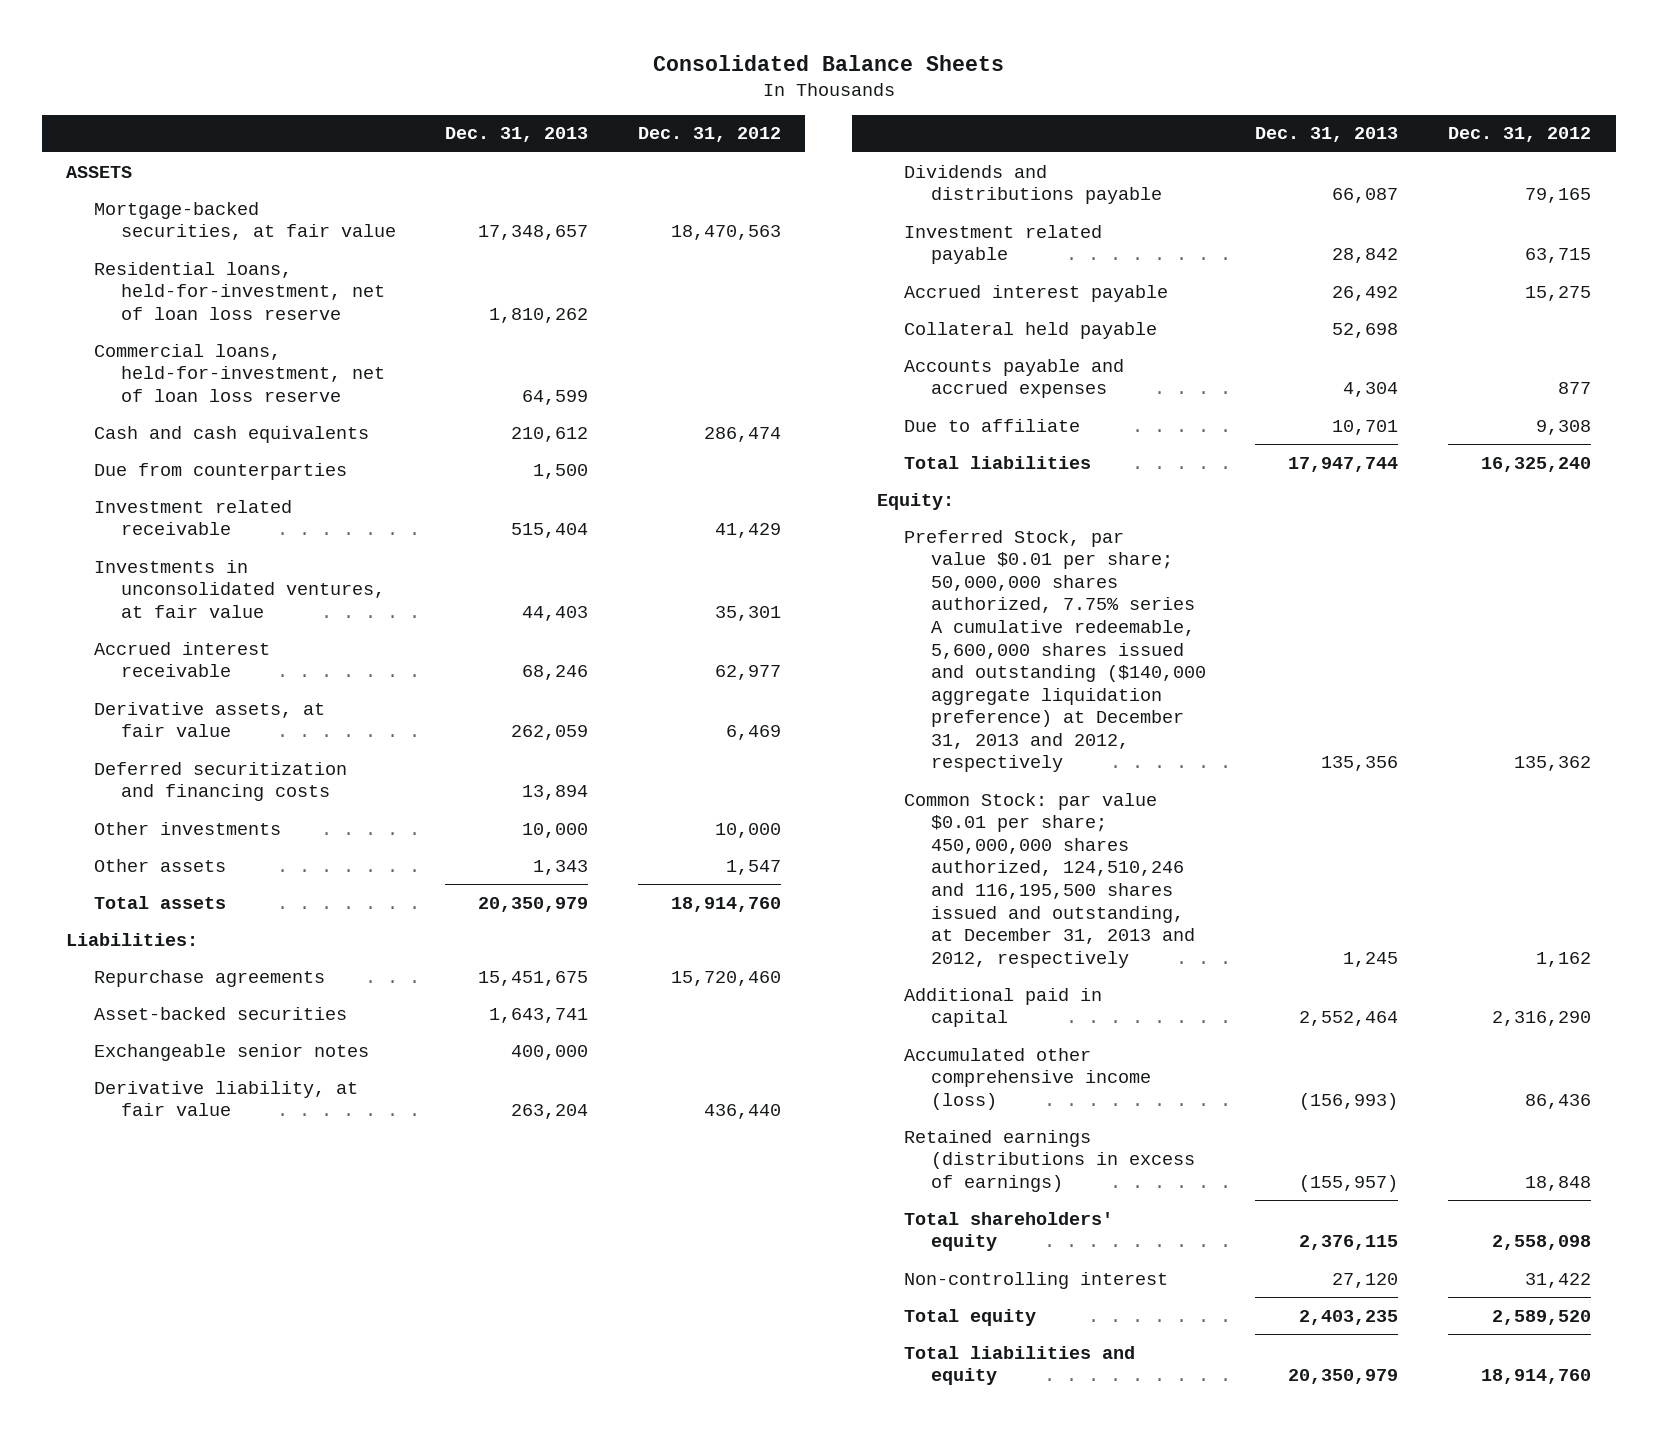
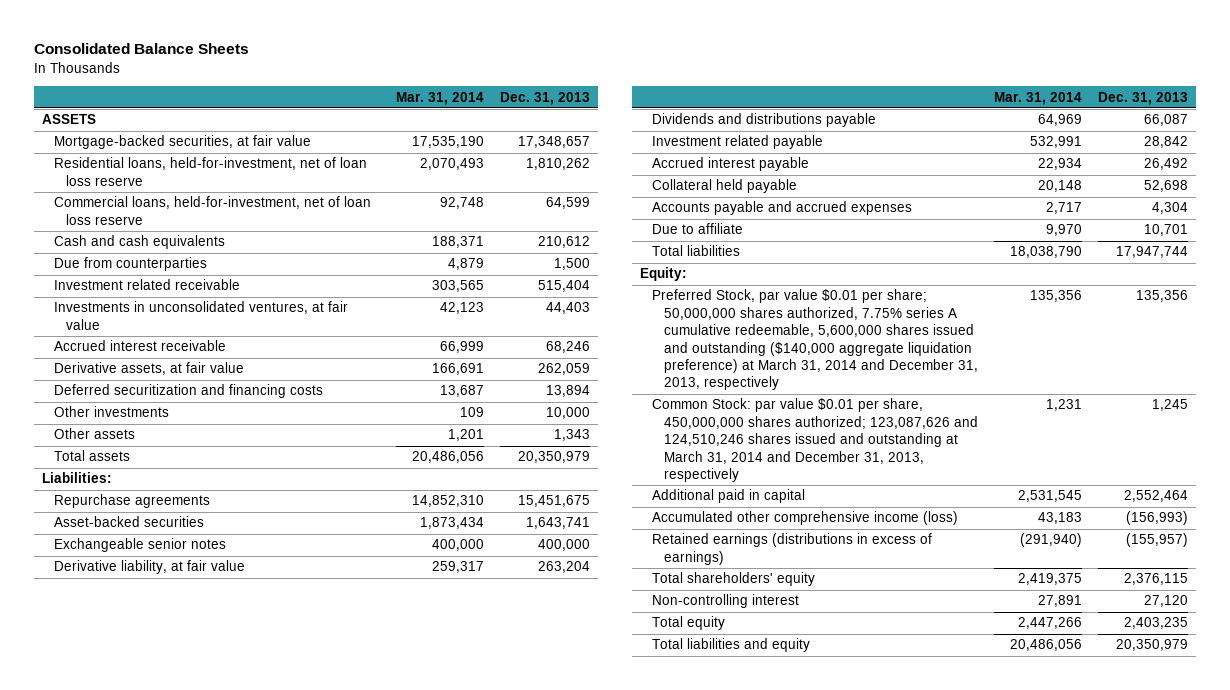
- | Dec. 31, 2013 | Dec. 31, 2012
+ | Mar. 31, 2014 | Dec. 31, 2013
- Preferred Stock, par value $0.01 per share; 50,000,000 shares authorized, 7.75% series A cumulative redeemable, 5,600,000 shares issued and outstanding ($140,000 aggregate liquidation preference) at December 31, 2013 and 2012, respectively | 135,356 | 135,362
- Common Stock: par value $0.01 per share; 450,000,000 shares authorized, 124,510,246 and 116,195,500 shares issued and outstanding, at December 31, 2013 and 2012, respectively | 1,245 | 1,162
+ Preferred Stock, par value $0.01 per share; 50,000,000 shares authorized, 7.75% series A cumulative redeemable, 5,600,000 shares issued and outstanding ($140,000 aggregate liquidation preference) at March 31, 2014 and December 31, 2013, respectively | 135,356 | 135,356
+ Common Stock: par value $0.01 per share, 450,000,000 shares authorized; 123,087,626 and 124,510,246 shares issued and outstanding at March 31, 2014 and December 31, 2013, respectively | 1,231 | 1,245

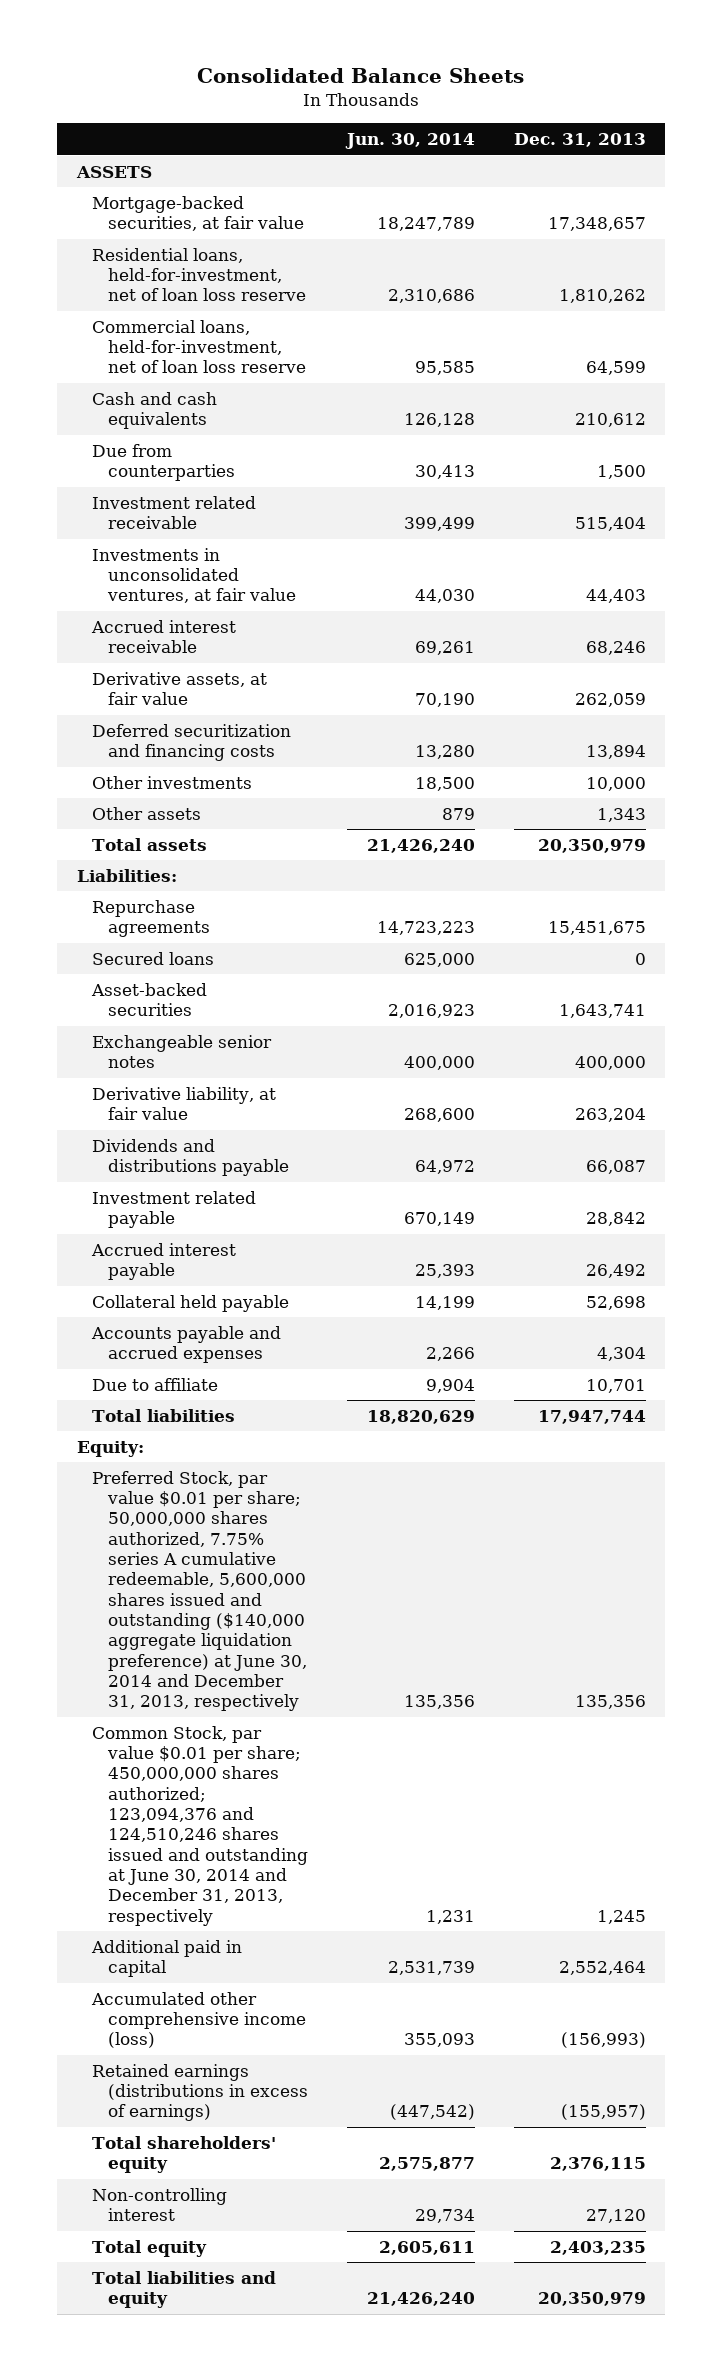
- | Mar. 31, 2014 | Dec. 31, 2013
+ | Jun. 30, 2014 | Dec. 31, 2013
+ Secured loans | 625,000 | 0
- Preferred Stock, par value $0.01 per share; 50,000,000 shares authorized, 7.75% series A cumulative redeemable, 5,600,000 shares issued and outstanding ($140,000 aggregate liquidation preference) at March 31, 2014 and December 31, 2013, respectively | 135,356 | 135,356
- Common Stock: par value $0.01 per share, 450,000,000 shares authorized; 123,087,626 and 124,510,246 shares issued and outstanding at March 31, 2014 and December 31, 2013, respectively | 1,231 | 1,245
+ Preferred Stock, par value $0.01 per share; 50,000,000 shares authorized, 7.75% series A cumulative redeemable, 5,600,000 shares issued and outstanding ($140,000 aggregate liquidation preference) at June 30, 2014 and December 31, 2013, respectively | 135,356 | 135,356
+ Common Stock, par value $0.01 per share; 450,000,000 shares authorized; 123,094,376 and 124,510,246 shares issued and outstanding at June 30, 2014 and December 31, 2013, respectively | 1,231 | 1,245

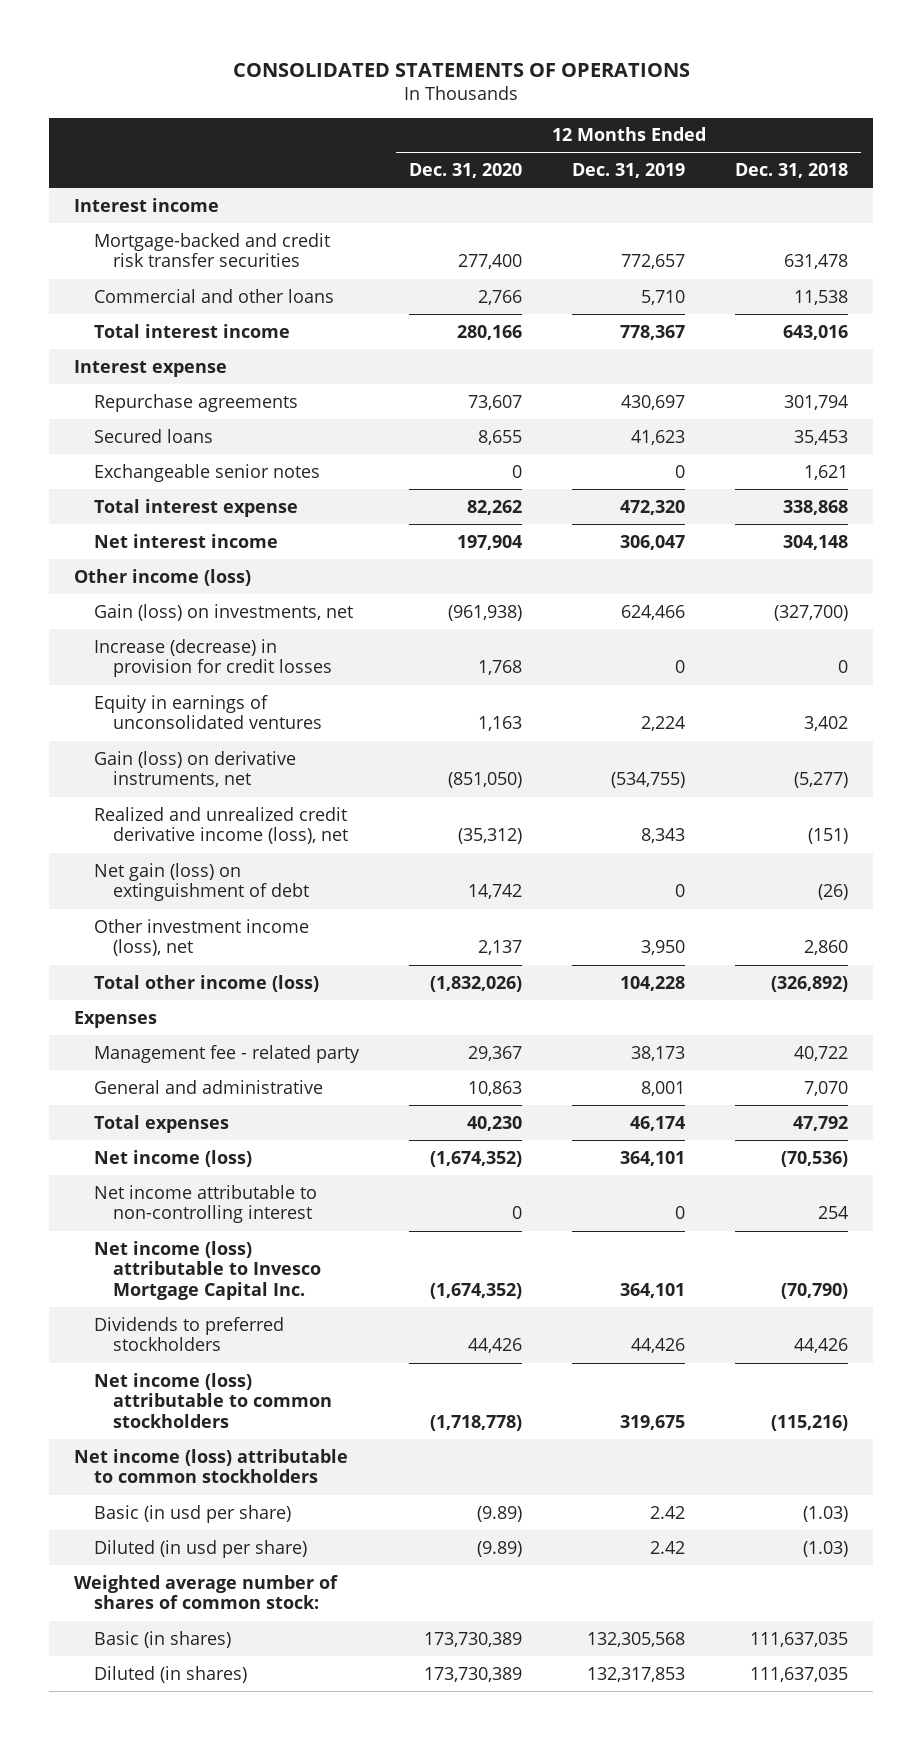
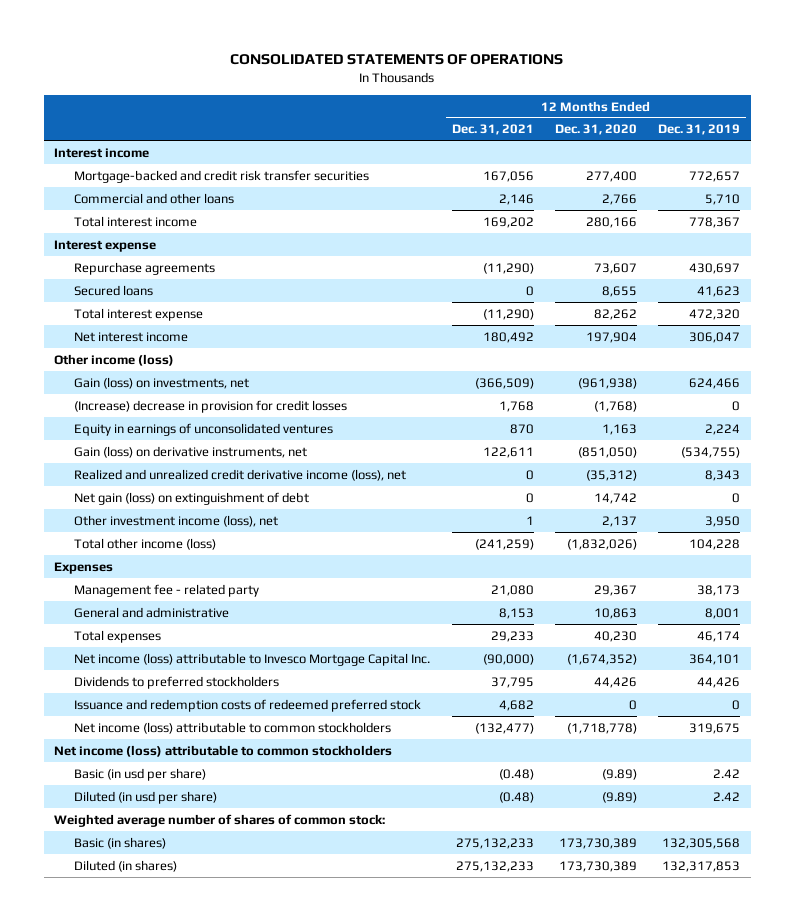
- | 12 Months Ended Dec. 31, 2020 | 12 Months Ended Dec. 31, 2019 | 12 Months Ended Dec. 31, 2018
+ | 12 Months Ended Dec. 31, 2021 | 12 Months Ended Dec. 31, 2020 | 12 Months Ended Dec. 31, 2019
- Exchangeable senior notes | 0 | 0 | 1,621
- Increase (decrease) in provision for credit losses | 1,768 | 0 | 0
+ (Increase) decrease in provision for credit losses | 1,768 | (1,768) | 0
- Net income (loss) | (1,674,352) | 364,101 | (70,536)
- Net income attributable to non-controlling interest | 0 | 0 | 254
+ Issuance and redemption costs of redeemed preferred stock | 4,682 | 0 | 0

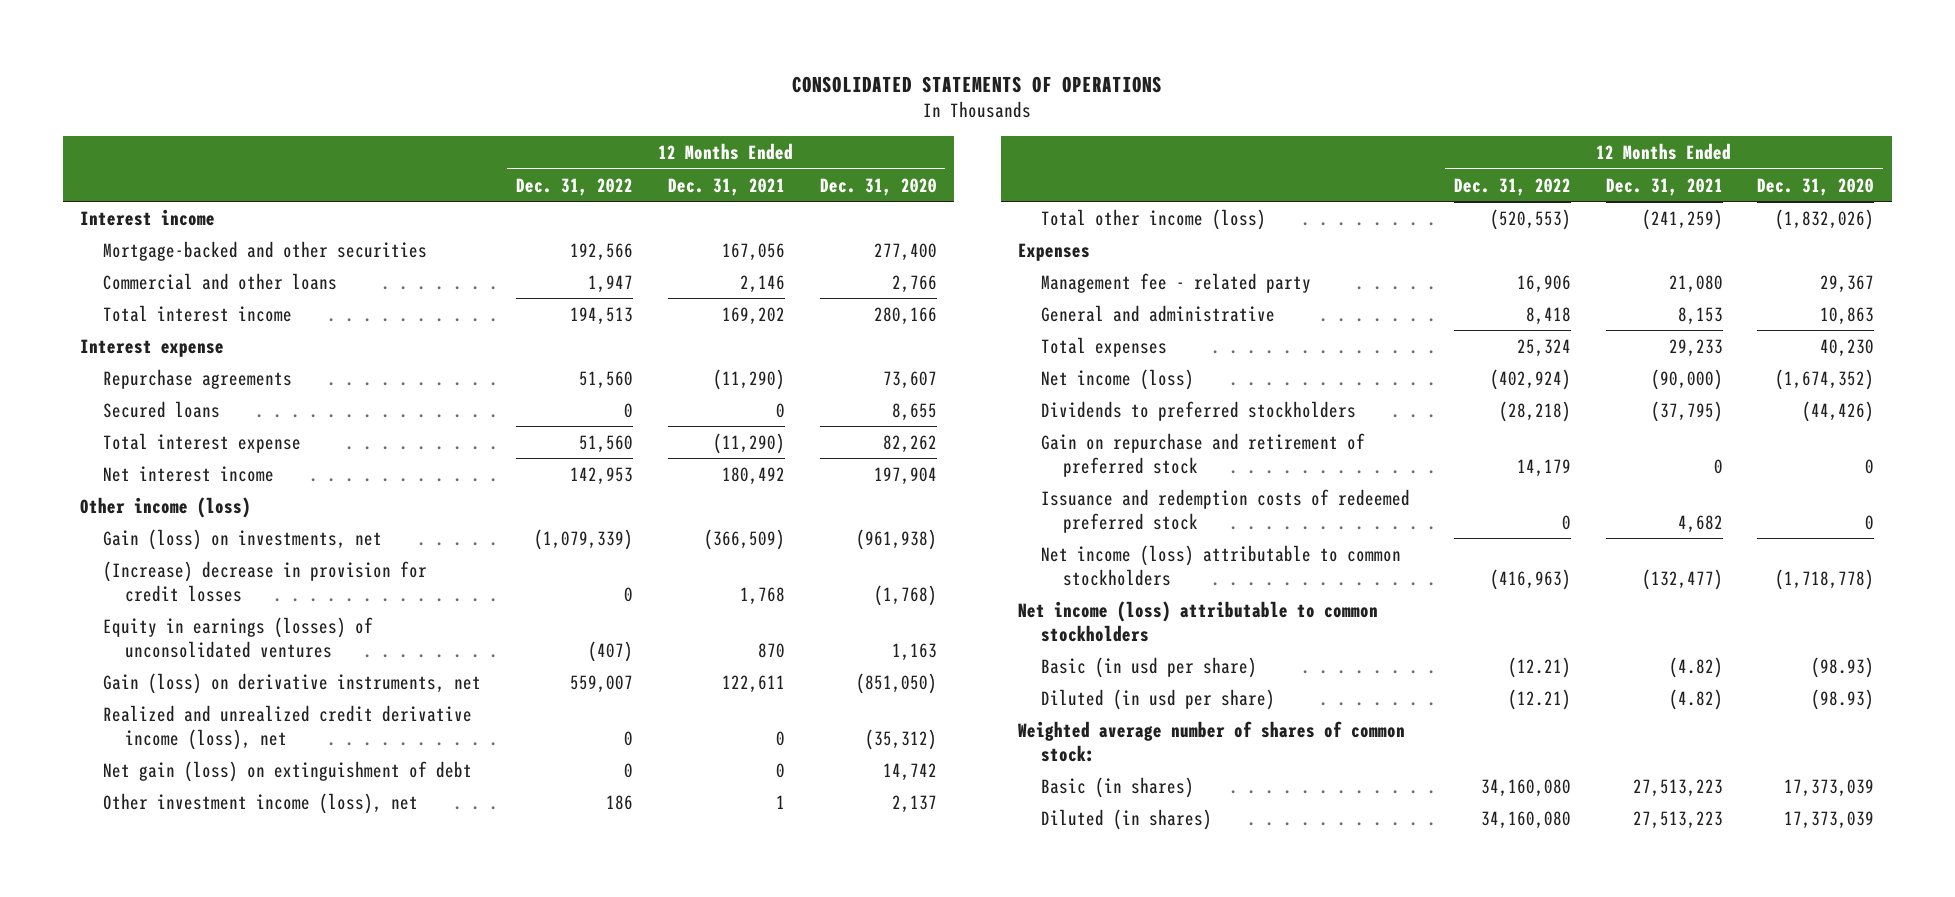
- | 12 Months Ended Dec. 31, 2021 | 12 Months Ended Dec. 31, 2020 | 12 Months Ended Dec. 31, 2019
+ | 12 Months Ended Dec. 31, 2022 | 12 Months Ended Dec. 31, 2021 | 12 Months Ended Dec. 31, 2020
- Mortgage-backed and credit risk transfer securities | 167,056 | 277,400 | 772,657
+ Mortgage-backed and other securities | 192,566 | 167,056 | 277,400
- Equity in earnings of unconsolidated ventures | 870 | 1,163 | 2,224
+ Equity in earnings (losses) of unconsolidated ventures | (407) | 870 | 1,163
- Net income (loss) attributable to Invesco Mortgage Capital Inc. | (90,000) | (1,674,352) | 364,101
- Dividends to preferred stockholders | 37,795 | 44,426 | 44,426
+ Net income (loss) | (402,924) | (90,000) | (1,674,352)
+ Dividends to preferred stockholders | (28,218) | (37,795) | (44,426)
+ Gain on repurchase and retirement of preferred stock | 14,179 | 0 | 0
- Basic (in usd per share) | (0.48) | (9.89) | 2.42
- Diluted (in usd per share) | (0.48) | (9.89) | 2.42
+ Basic (in usd per share) | (12.21) | (4.82) | (98.93)
+ Diluted (in usd per share) | (12.21) | (4.82) | (98.93)
- Basic (in shares) | 275,132,233 | 173,730,389 | 132,305,568
- Diluted (in shares) | 275,132,233 | 173,730,389 | 132,317,853
+ Basic (in shares) | 34,160,080 | 27,513,223 | 17,373,039
+ Diluted (in shares) | 34,160,080 | 27,513,223 | 17,373,039

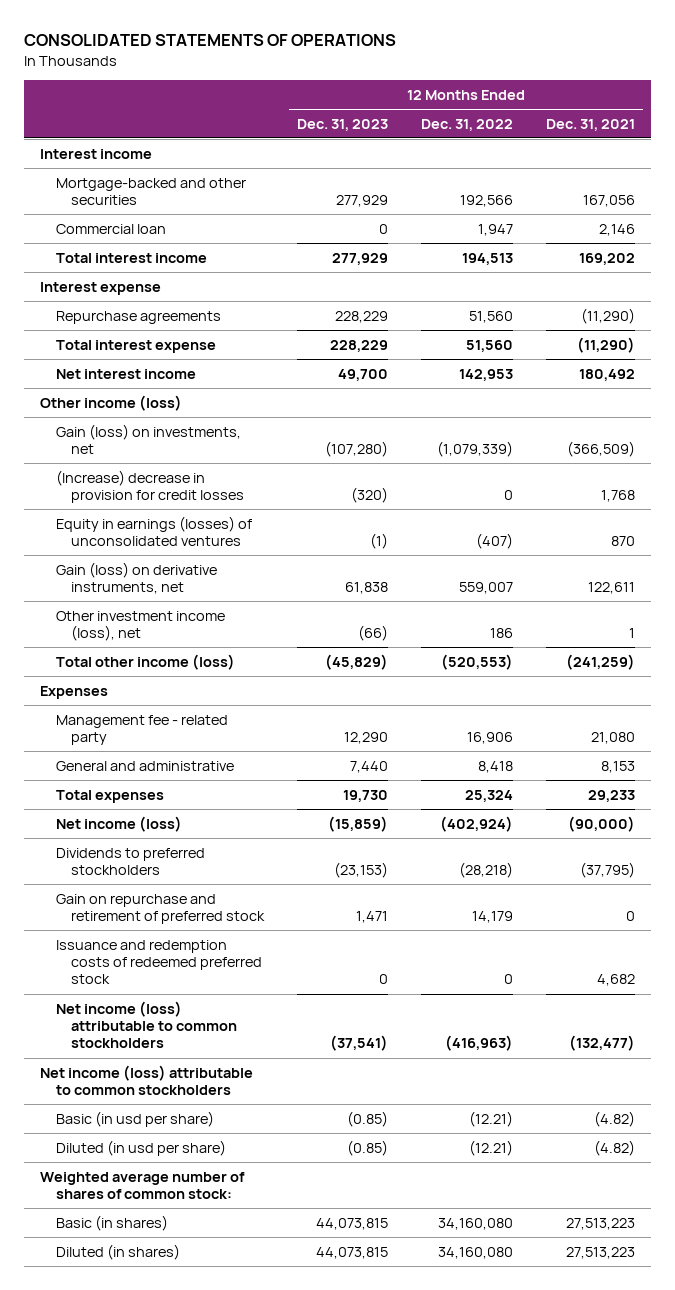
- | 12 Months Ended Dec. 31, 2022 | 12 Months Ended Dec. 31, 2021 | 12 Months Ended Dec. 31, 2020
+ | 12 Months Ended Dec. 31, 2023 | 12 Months Ended Dec. 31, 2022 | 12 Months Ended Dec. 31, 2021
- Commercial and other loans | 1,947 | 2,146 | 2,766
+ Commercial loan | 0 | 1,947 | 2,146
- Secured loans | 0 | 0 | 8,655
- Realized and unrealized credit derivative income (loss), net | 0 | 0 | (35,312)
- Net gain (loss) on extinguishment of debt | 0 | 0 | 14,742

